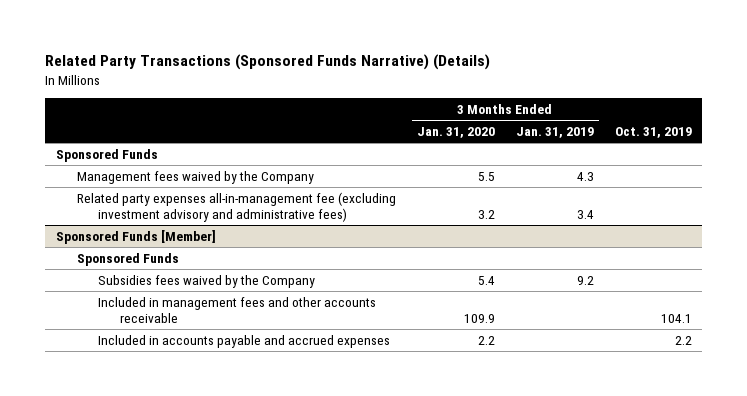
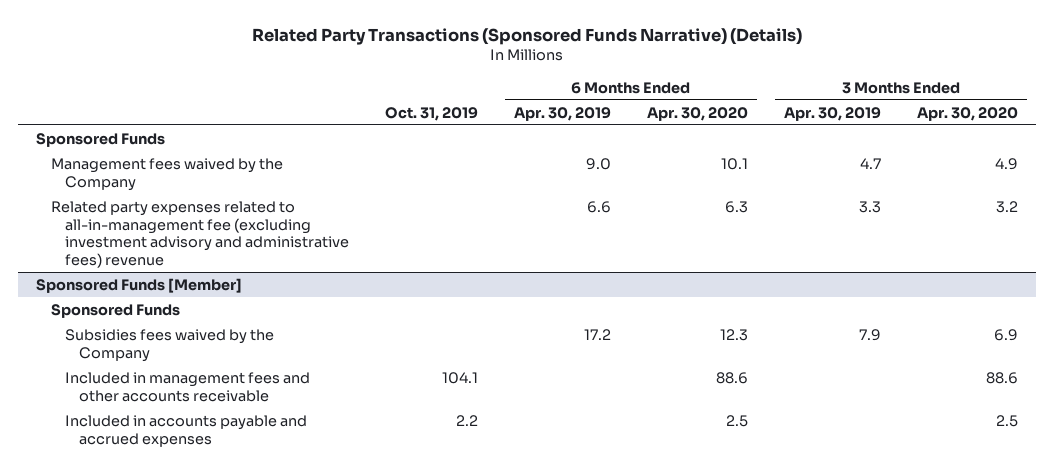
- | 3 Months Ended Jan. 31, 2020 | 3 Months Ended Jan. 31, 2019 | Oct. 31, 2019
+ | Oct. 31, 2019 | 6 Months Ended Apr. 30, 2019 | 6 Months Ended Apr. 30, 2020 | 3 Months Ended Apr. 30, 2019 | 3 Months Ended Apr. 30, 2020
- Related party expenses all-in-management fee (excluding investment advisory and administrative fees) | 3.2 | 3.4 |
+ Related party expenses related to all-in-management fee (excluding investment advisory and administrative fees) revenue | | 6.6 | 6.3 | 3.3 | 3.2

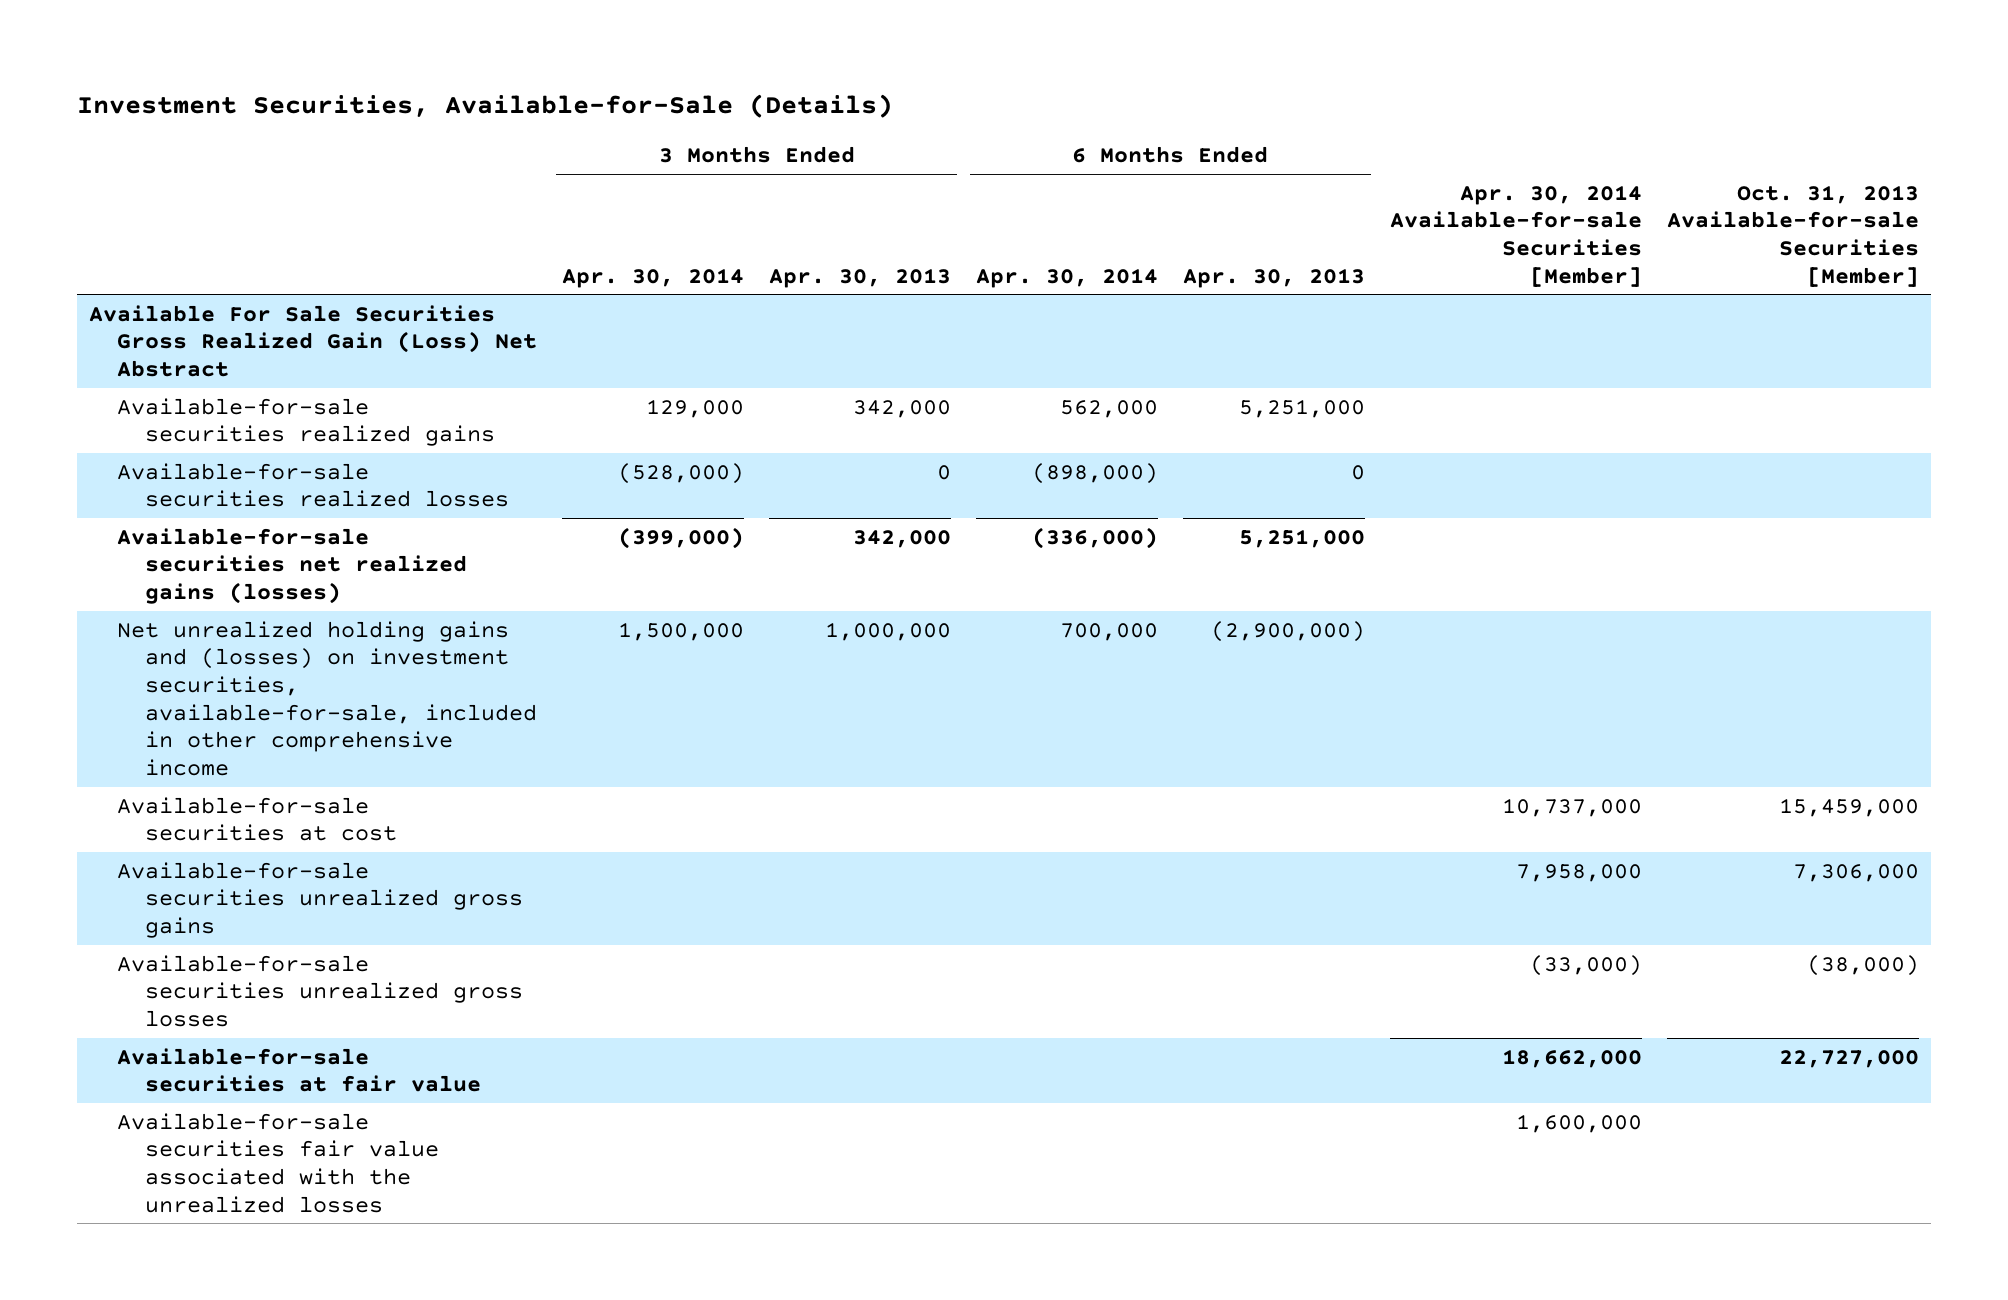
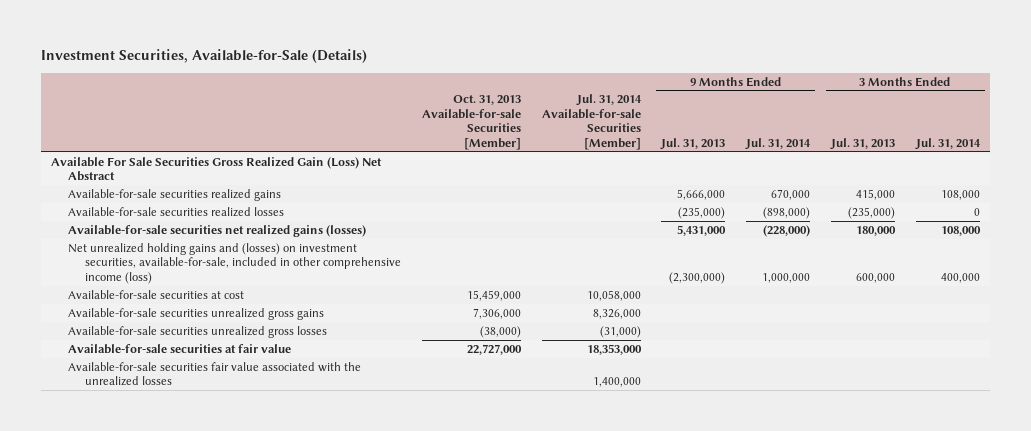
- | 3 Months Ended Apr. 30, 2014 | 3 Months Ended Apr. 30, 2013 | 6 Months Ended Apr. 30, 2014 | 6 Months Ended Apr. 30, 2013 | Apr. 30, 2014 Available-for-sale Securities [Member] | Oct. 31, 2013 Available-for-sale Securities [Member]
+ | Oct. 31, 2013 Available-for-sale Securities [Member] | Jul. 31, 2014 Available-for-sale Securities [Member] | 9 Months Ended Jul. 31, 2013 | 9 Months Ended Jul. 31, 2014 | 3 Months Ended Jul. 31, 2013 | 3 Months Ended Jul. 31, 2014
- Net unrealized holding gains and (losses) on investment securities, available-for-sale, included in other comprehensive income | 1,500,000 | 1,000,000 | 700,000 | (2,900,000) | |
+ Net unrealized holding gains and (losses) on investment securities, available-for-sale, included in other comprehensive income (loss) | | | (2,300,000) | 1,000,000 | 600,000 | 400,000

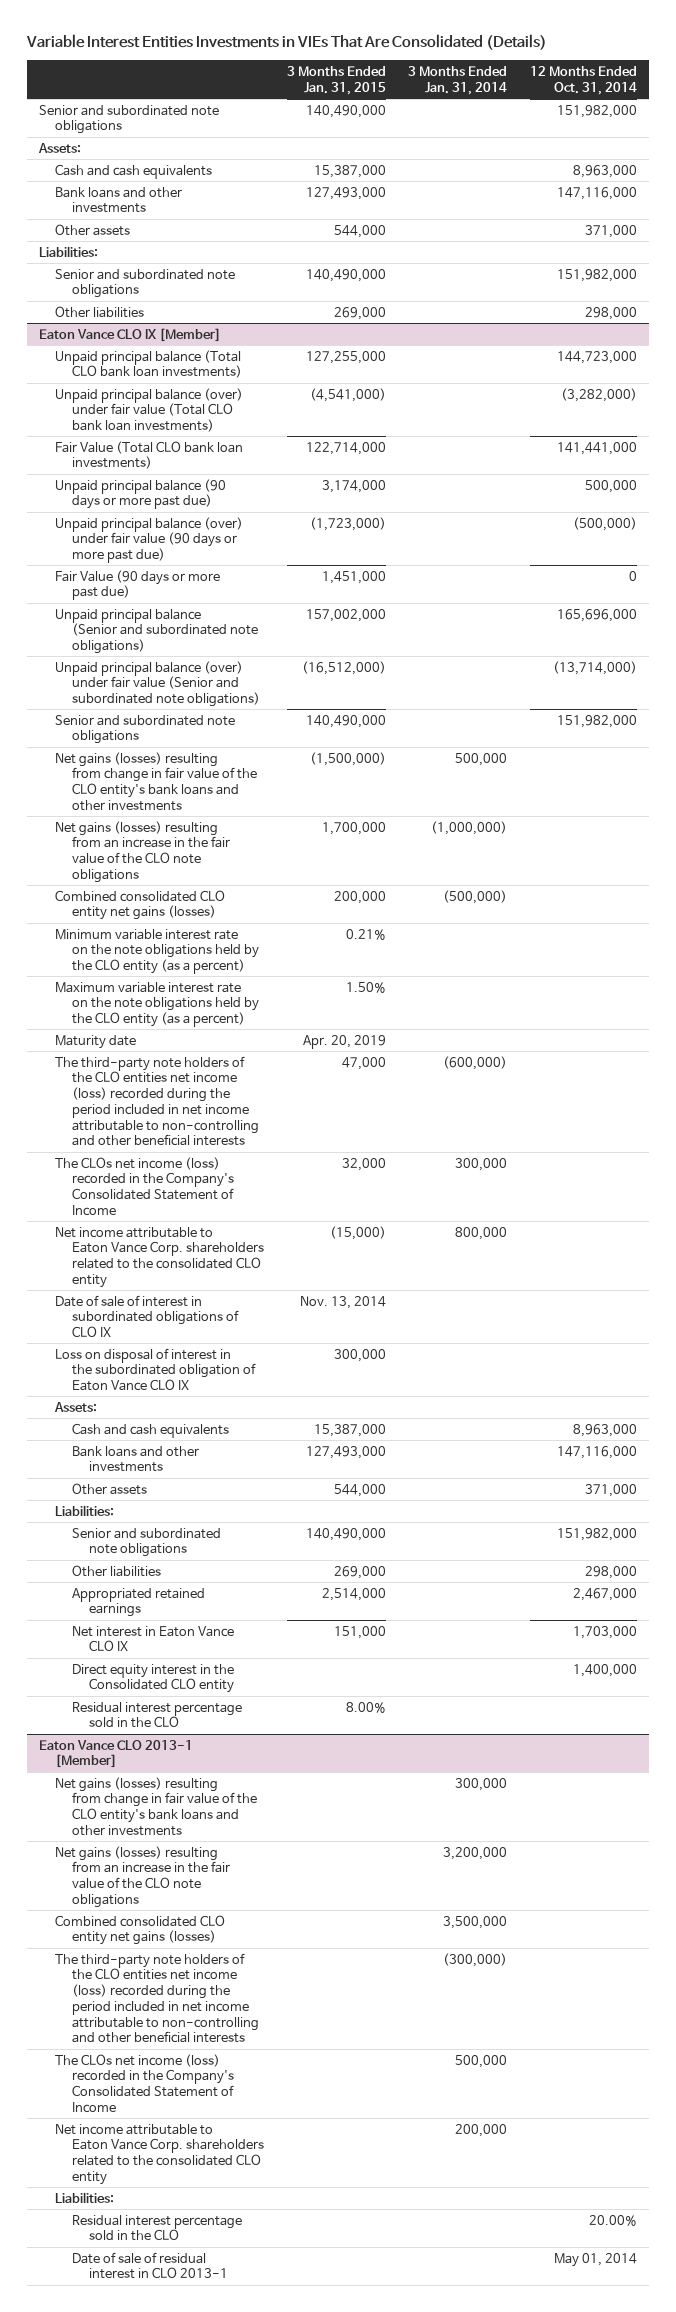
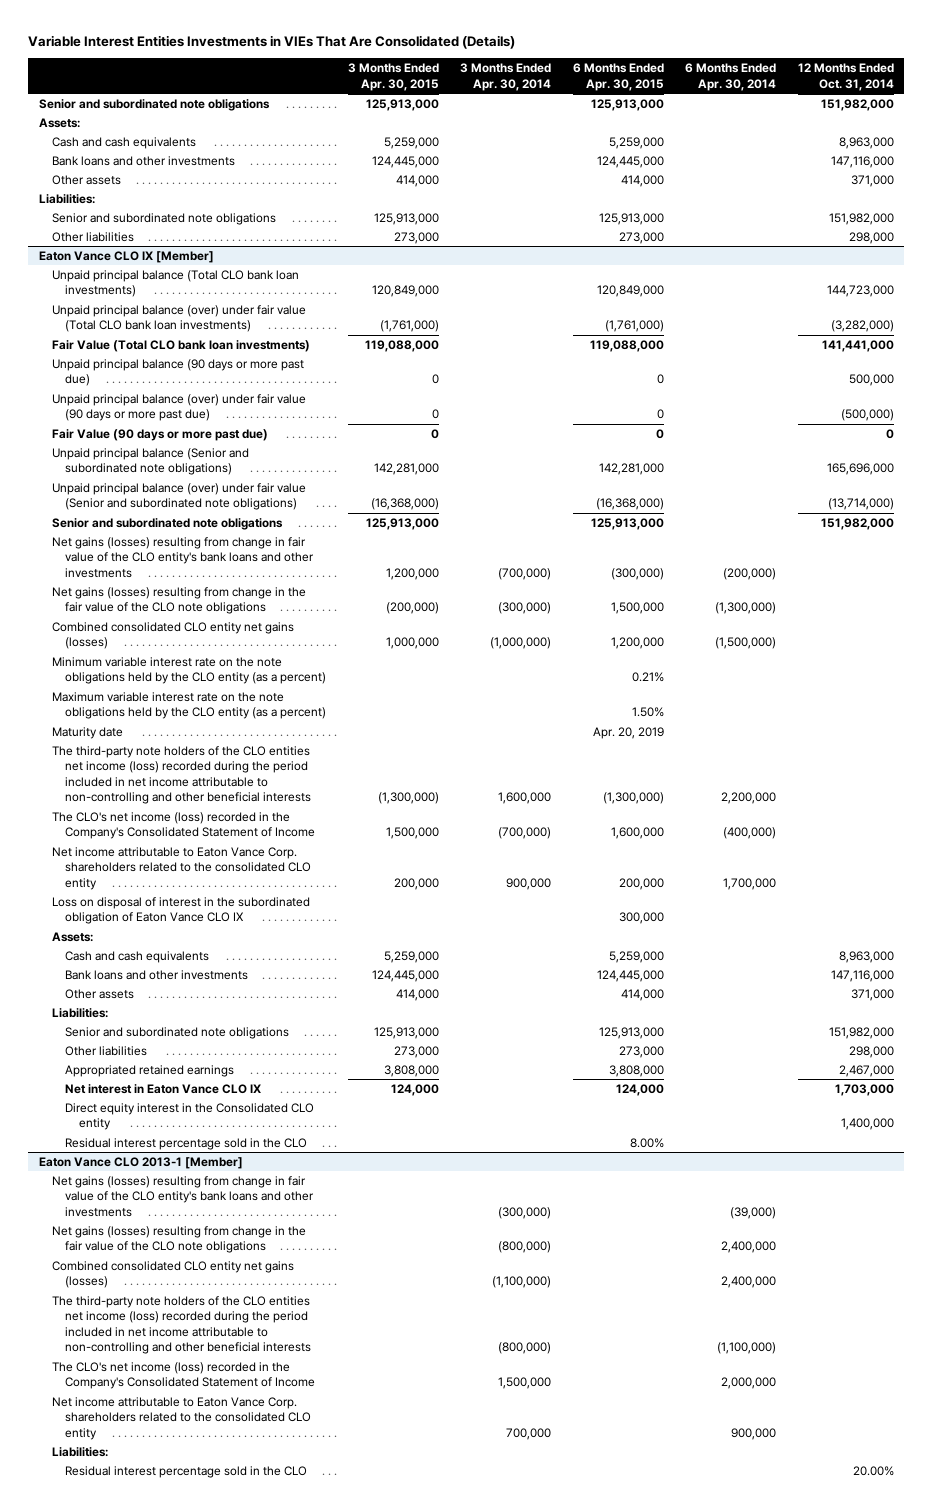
- | 3 Months Ended Jan. 31, 2015 | 3 Months Ended Jan. 31, 2014 | 12 Months Ended Oct. 31, 2014
+ | 3 Months Ended Apr. 30, 2015 | 3 Months Ended Apr. 30, 2014 | 6 Months Ended Apr. 30, 2015 | 6 Months Ended Apr. 30, 2014 | 12 Months Ended Oct. 31, 2014
@ Eaton Vance CLO IX [Member]
- Net gains (losses) resulting from an increase in the fair value of the CLO note obligations | 1,700,000 | (1,000,000) |
+ Net gains (losses) resulting from change in the fair value of the CLO note obligations | (200,000) | (300,000) | 1,500,000 | (1,300,000) |
- The CLOs net income (loss) recorded in the Company's Consolidated Statement of Income | 32,000 | 300,000 |
+ The CLO's net income (loss) recorded in the Company's Consolidated Statement of Income | 1,500,000 | (700,000) | 1,600,000 | (400,000) |
- Date of sale of interest in subordinated obligations of CLO IX | Nov. 13, 2014 | |
@ Eaton Vance CLO 2013-1 [Member]
- Net gains (losses) resulting from an increase in the fair value of the CLO note obligations | | 3,200,000 |
+ Net gains (losses) resulting from change in the fair value of the CLO note obligations | | (800,000) | | 2,400,000 |
- The CLOs net income (loss) recorded in the Company's Consolidated Statement of Income | | 500,000 |
+ The CLO's net income (loss) recorded in the Company's Consolidated Statement of Income | | 1,500,000 | | 2,000,000 |
- Date of sale of residual interest in CLO 2013-1 | | | May 01, 2014

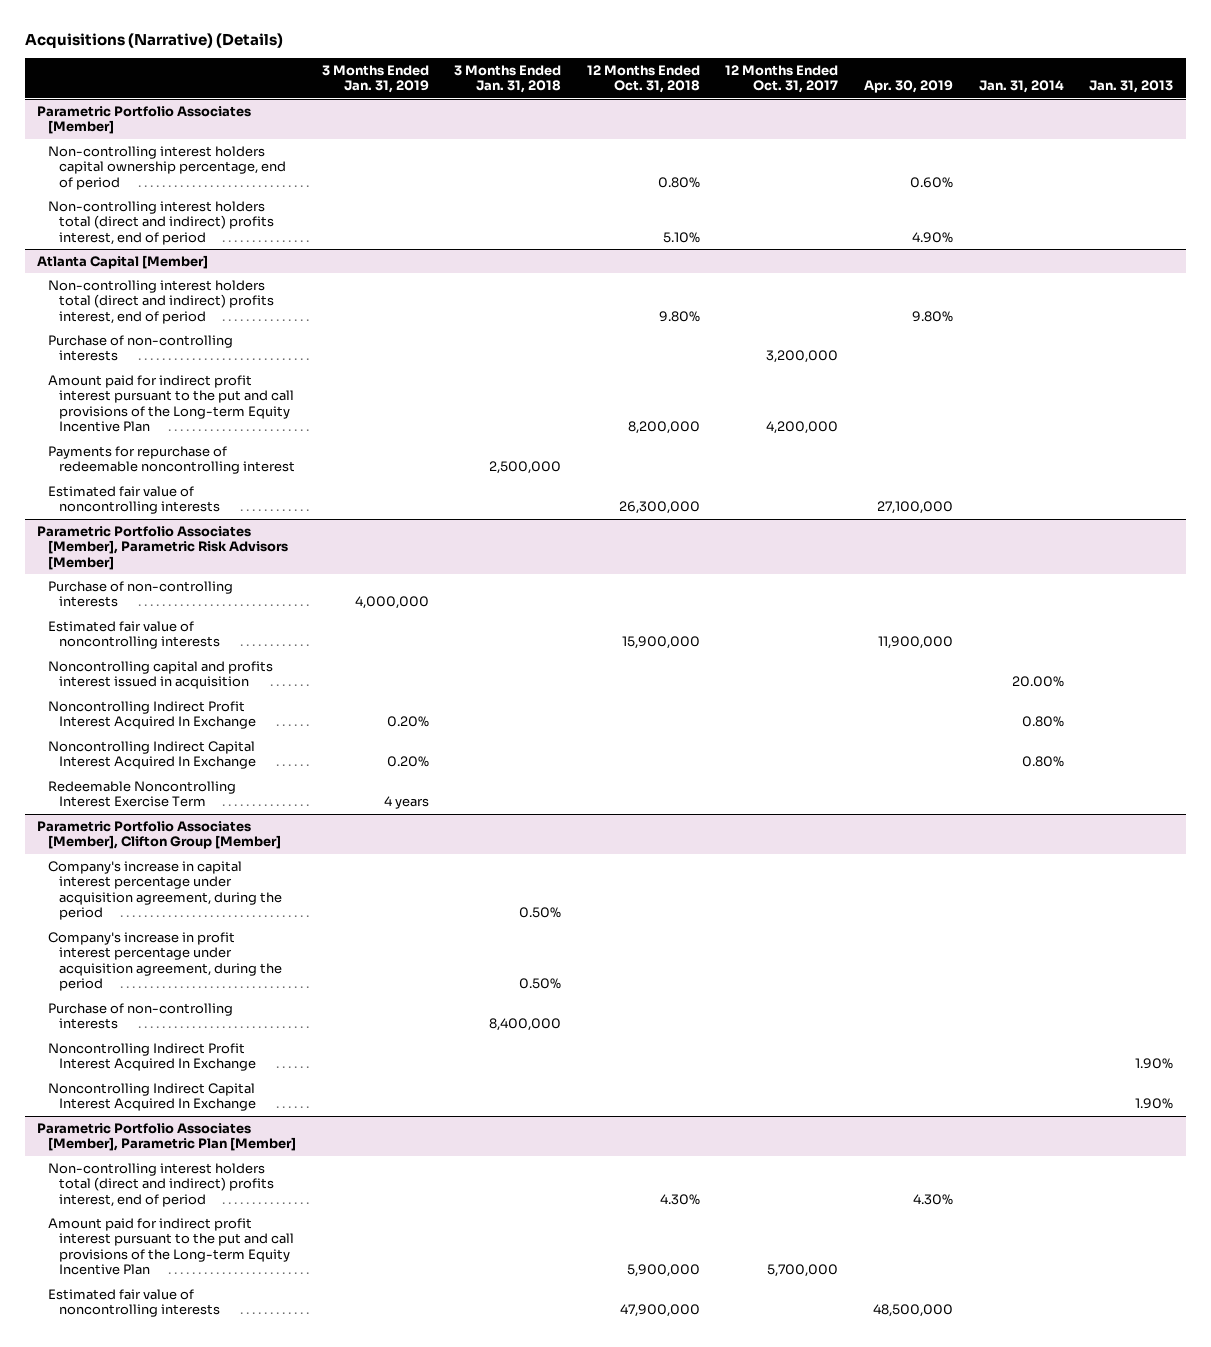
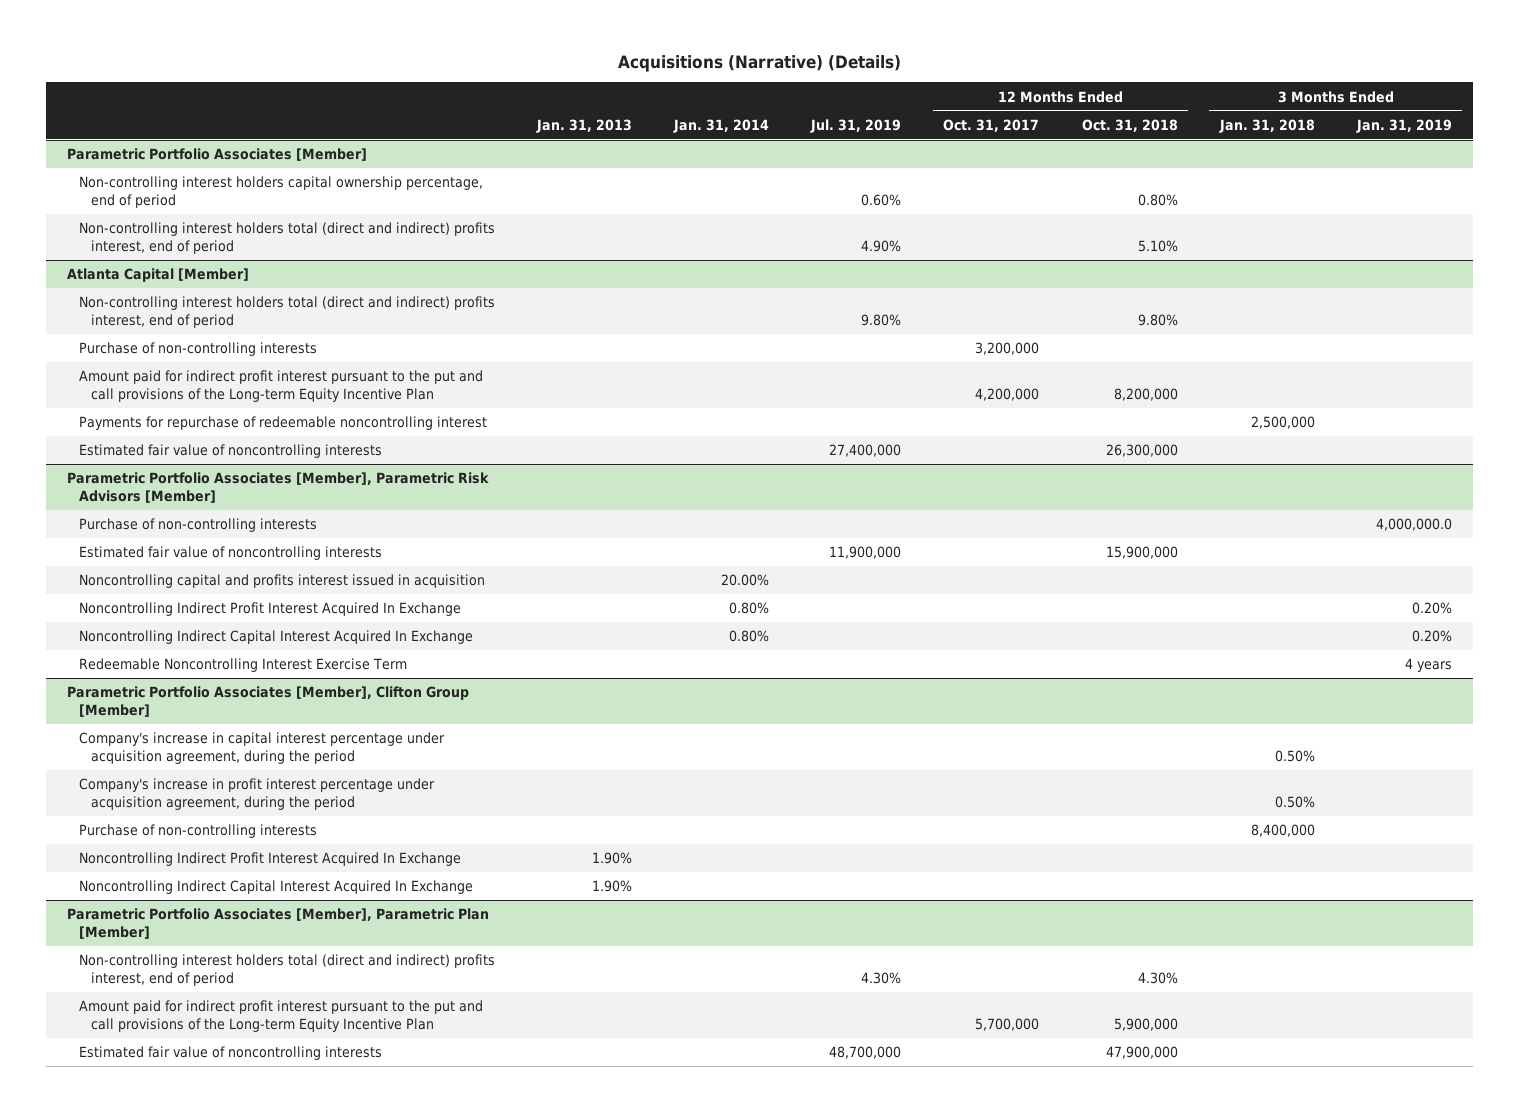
- | 3 Months Ended Jan. 31, 2019 | 3 Months Ended Jan. 31, 2018 | 12 Months Ended Oct. 31, 2018 | 12 Months Ended Oct. 31, 2017 | Apr. 30, 2019 | Jan. 31, 2014 | Jan. 31, 2013
+ | Jan. 31, 2013 | Jan. 31, 2014 | Jul. 31, 2019 | 12 Months Ended Oct. 31, 2017 | 12 Months Ended Oct. 31, 2018 | 3 Months Ended Jan. 31, 2018 | 3 Months Ended Jan. 31, 2019
@ Parametric Portfolio Associates [Member], Parametric Risk Advisors [Member]
- Purchase of non-controlling interests | 4,000,000 | | | | | |
+ Purchase of non-controlling interests | | | | | | | 4,000,000.0

